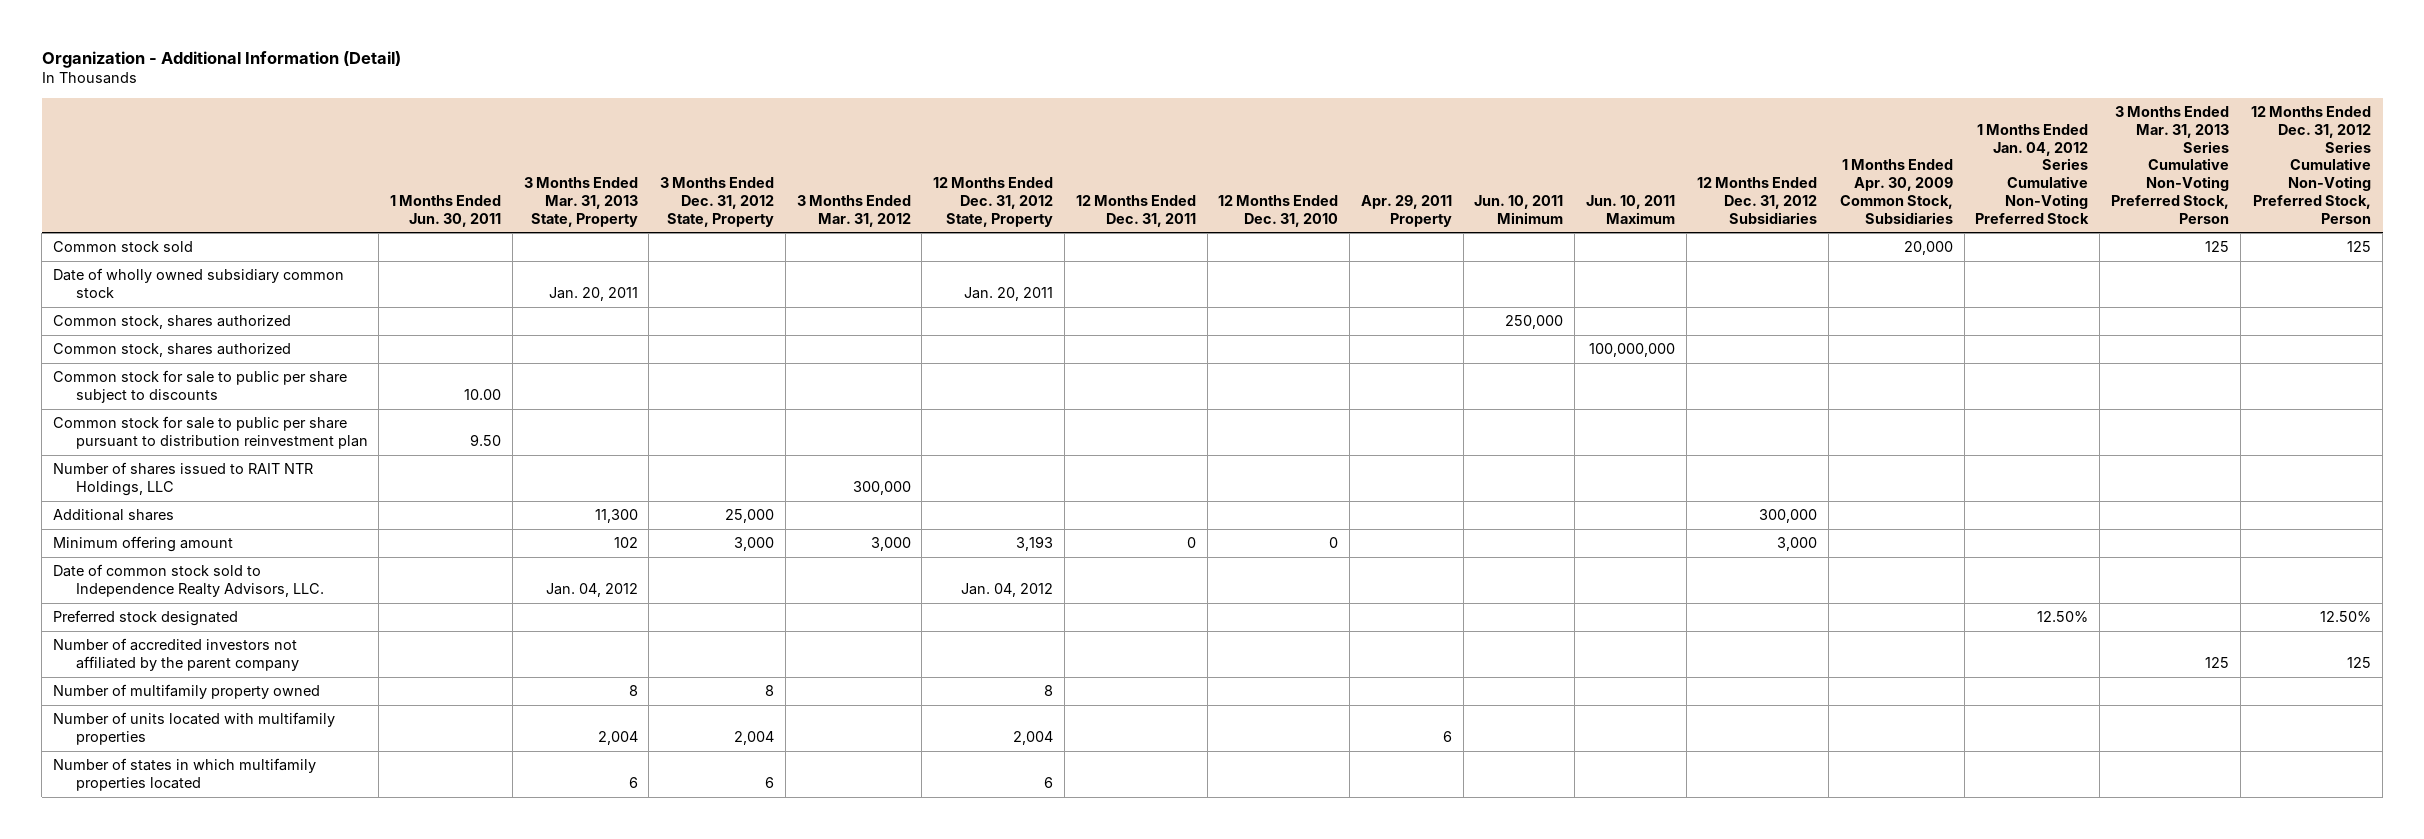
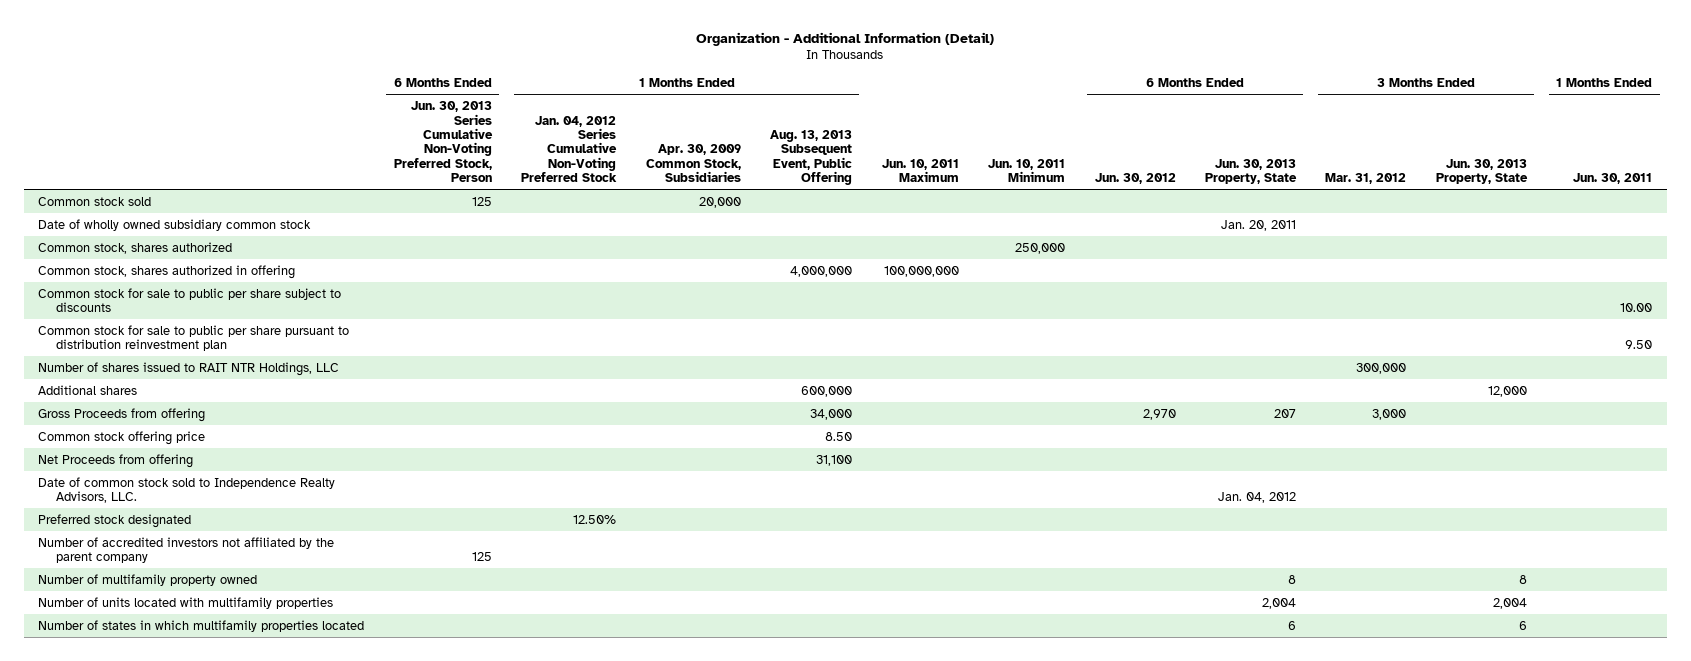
- | 1 Months Ended Jun. 30, 2011 | 3 Months Ended Mar. 31, 2013 State, Property | 3 Months Ended Dec. 31, 2012 State, Property | 3 Months Ended Mar. 31, 2012 | 12 Months Ended Dec. 31, 2012 State, Property | 12 Months Ended Dec. 31, 2011 | 12 Months Ended Dec. 31, 2010 | Apr. 29, 2011 Property | Jun. 10, 2011 Minimum | Jun. 10, 2011 Maximum | 12 Months Ended Dec. 31, 2012 Subsidiaries | 1 Months Ended Apr. 30, 2009 Common Stock, Subsidiaries | 1 Months Ended Jan. 04, 2012 Series Cumulative Non-Voting Preferred Stock | 3 Months Ended Mar. 31, 2013 Series Cumulative Non-Voting Preferred Stock, Person | 12 Months Ended Dec. 31, 2012 Series Cumulative Non-Voting Preferred Stock, Person
+ | 6 Months Ended Jun. 30, 2013 Series Cumulative Non-Voting Preferred Stock, Person | 1 Months Ended Jan. 04, 2012 Series Cumulative Non-Voting Preferred Stock | 1 Months Ended Apr. 30, 2009 Common Stock, Subsidiaries | 1 Months Ended Aug. 13, 2013 Subsequent Event, Public Offering | Jun. 10, 2011 Maximum | Jun. 10, 2011 Minimum | 6 Months Ended Jun. 30, 2012 | 6 Months Ended Jun. 30, 2013 Property, State | 3 Months Ended Mar. 31, 2012 | 3 Months Ended Jun. 30, 2013 Property, State | 1 Months Ended Jun. 30, 2011
- Common stock, shares authorized | | | | | | | | | | 100,000,000 | | | | |
+ Common stock, shares authorized in offering | | | | 4,000,000 | 100,000,000 | | | | | |
- Minimum offering amount | | 102 | 3,000 | 3,000 | 3,193 | 0 | 0 | | | | 3,000 | | | |
+ Gross Proceeds from offering | | | | 34,000 | | | 2,970 | 207 | 3,000 | |
+ Common stock offering price | | | | 8.50 | | | | | | |
+ Net Proceeds from offering | | | | 31,100 | | | | | | |

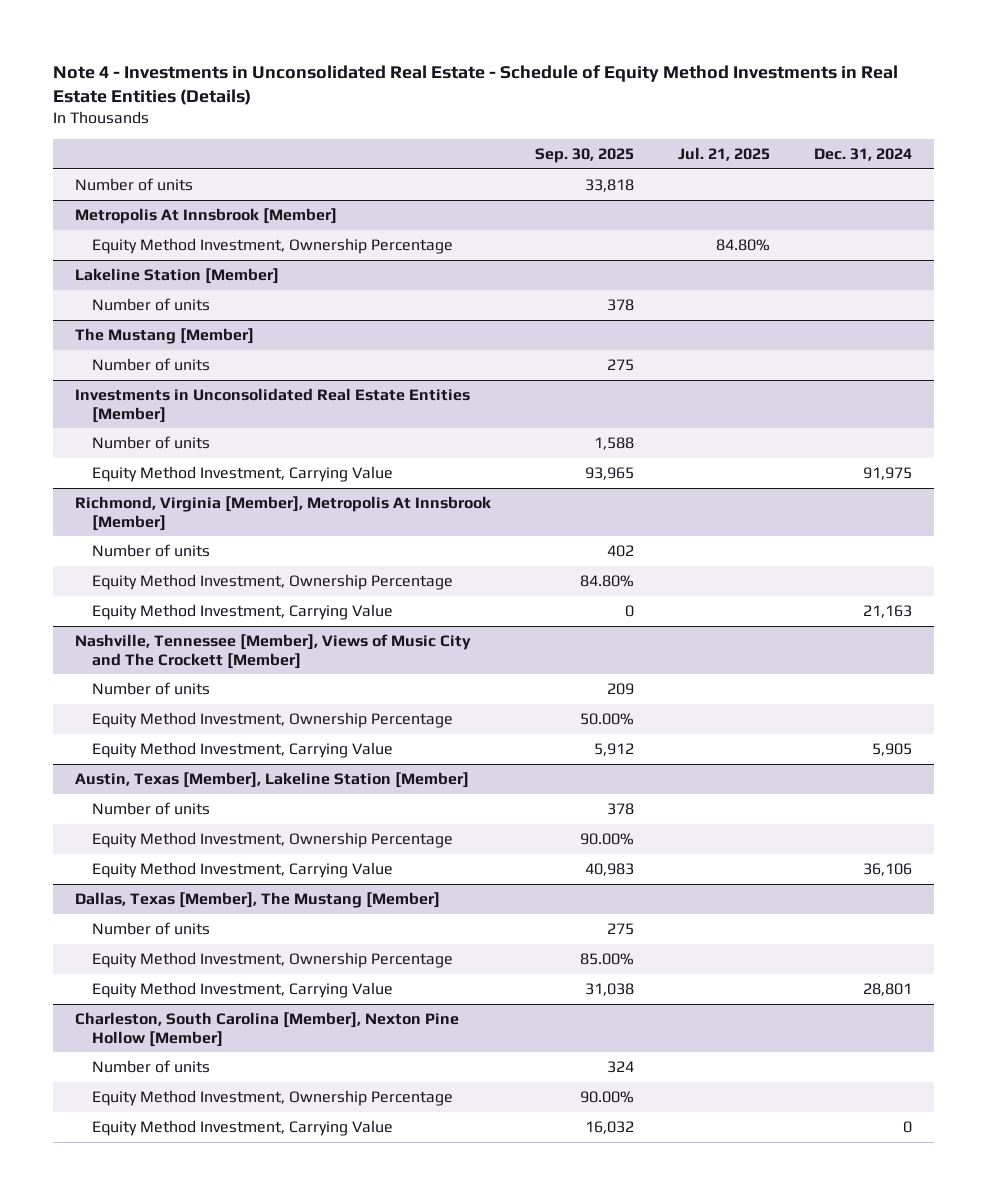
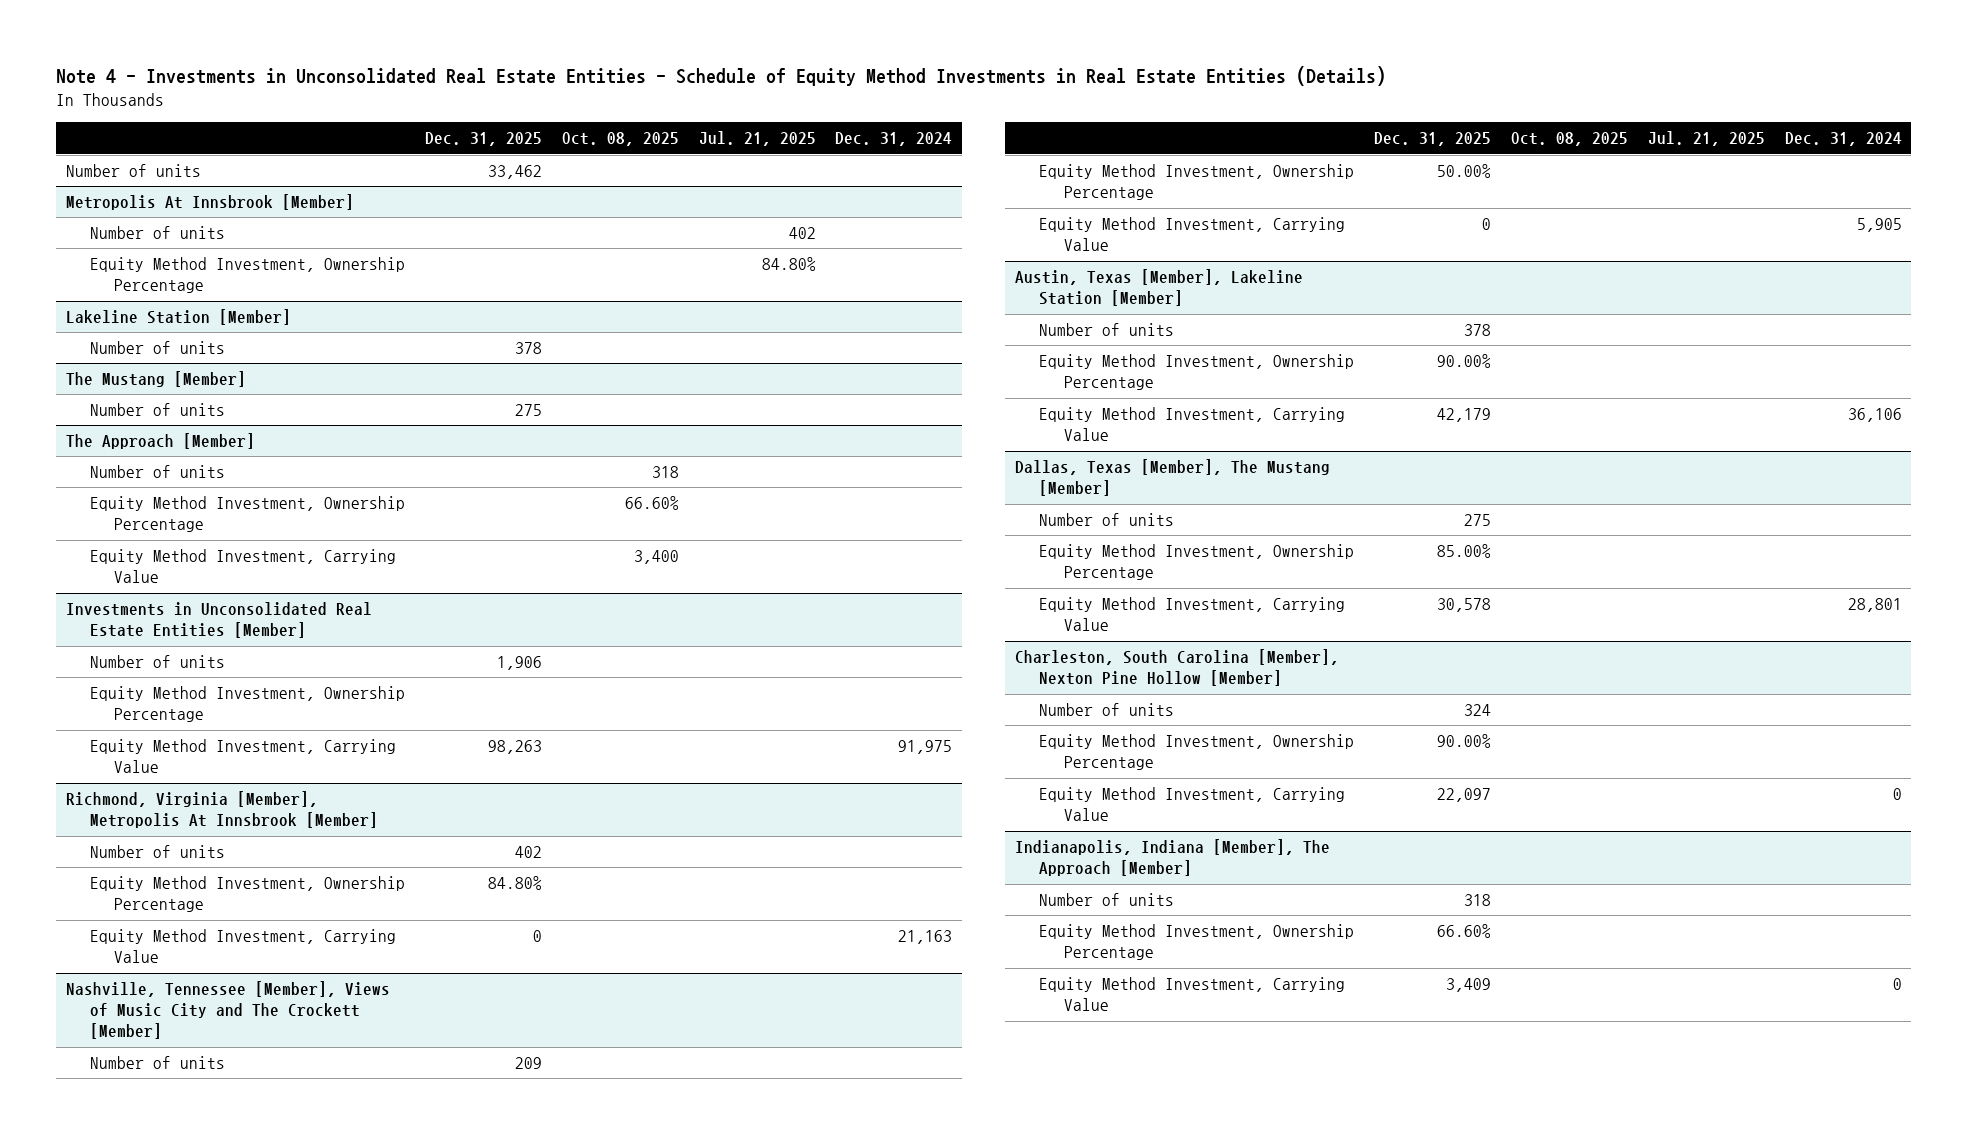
- Note 4 - Investments in Unconsolidated Real Estate - Schedule of Equity Method Investments in Real Estate Entities (Details)
+ Note 4 - Investments in Unconsolidated Real Estate Entities - Schedule of Equity Method Investments in Real Estate Entities (Details)
- | Sep. 30, 2025 | Jul. 21, 2025 | Dec. 31, 2024
+ | Dec. 31, 2025 | Oct. 08, 2025 | Jul. 21, 2025 | Dec. 31, 2024
@ Metropolis At Innsbrook [Member]
+ Number of units | | | 402 |
+ The Approach [Member]
+ Number of units | | 318 | |
+ Equity Method Investment, Ownership Percentage | | 66.60% | |
+ Equity Method Investment, Carrying Value | | 3,400 | |
@ Investments in Unconsolidated Real Estate Entities [Member]
+ Equity Method Investment, Ownership Percentage
+ Indianapolis, Indiana [Member], The Approach [Member]
+ Number of units | 318 | | |
+ Equity Method Investment, Ownership Percentage | 66.60% | | |
+ Equity Method Investment, Carrying Value | 3,409 | | | 0

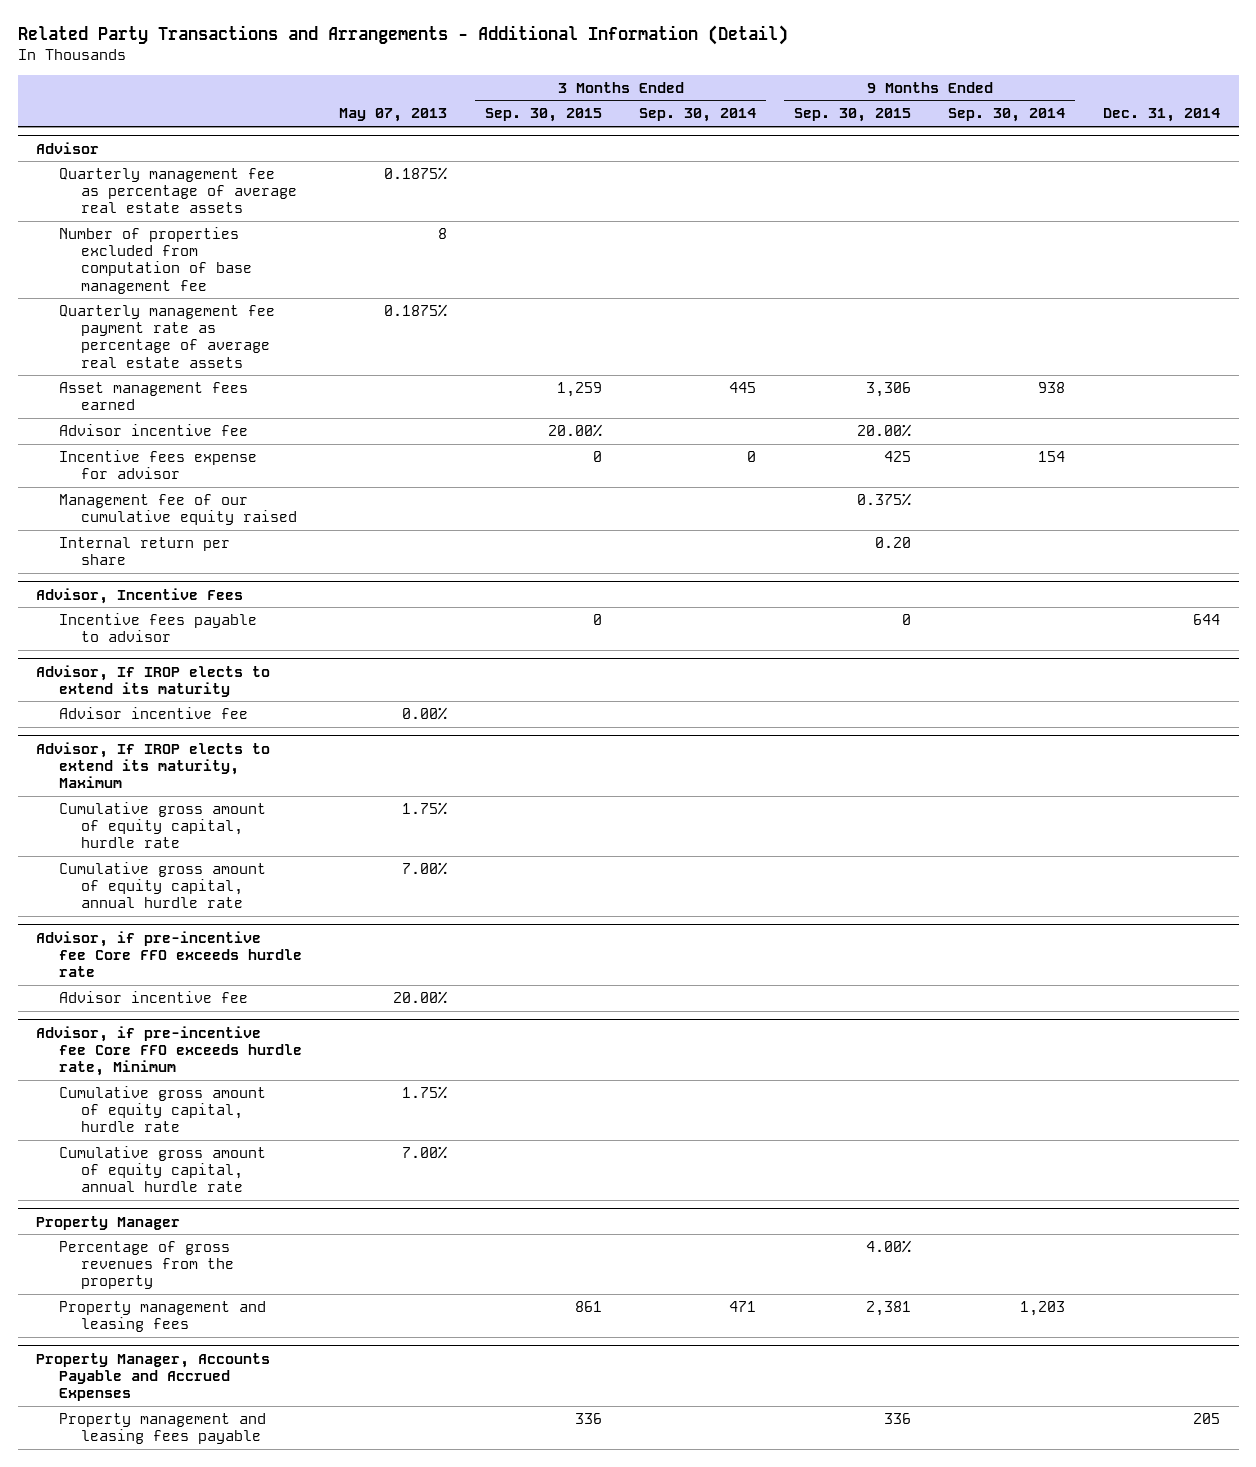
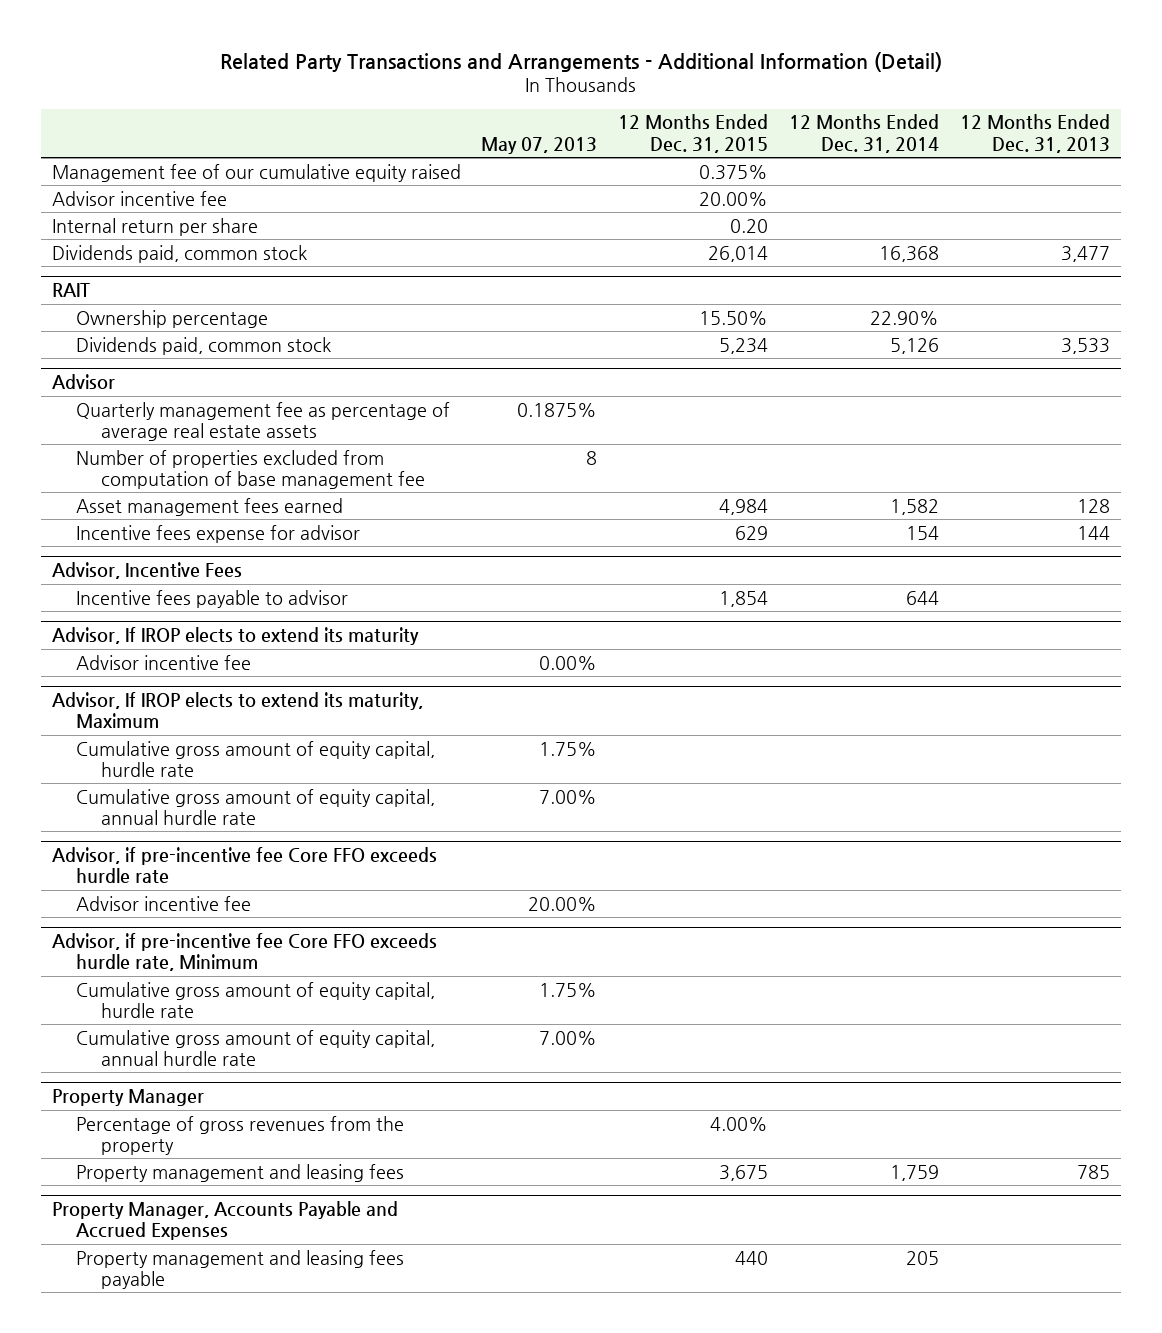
- | May 07, 2013 | 3 Months Ended Sep. 30, 2015 | 3 Months Ended Sep. 30, 2014 | 9 Months Ended Sep. 30, 2015 | 9 Months Ended Sep. 30, 2014 | Dec. 31, 2014
+ | May 07, 2013 | 12 Months Ended Dec. 31, 2015 | 12 Months Ended Dec. 31, 2014 | 12 Months Ended Dec. 31, 2013
+ Management fee of our cumulative equity raised | | 0.375% | |
+ Advisor incentive fee | | 20.00% | |
+ Internal return per share | | 0.20 | |
+ Dividends paid, common stock | | 26,014 | 16,368 | 3,477
+ RAIT
+ Ownership percentage | | 15.50% | 22.90% |
+ Dividends paid, common stock | | 5,234 | 5,126 | 3,533
@ Advisor
- Quarterly management fee payment rate as percentage of average real estate assets | 0.1875% | | | | |
- Advisor incentive fee | | 20.00% | | 20.00% | |
- Management fee of our cumulative equity raised | | | | 0.375% | |
- Internal return per share | | | | 0.20 | |

